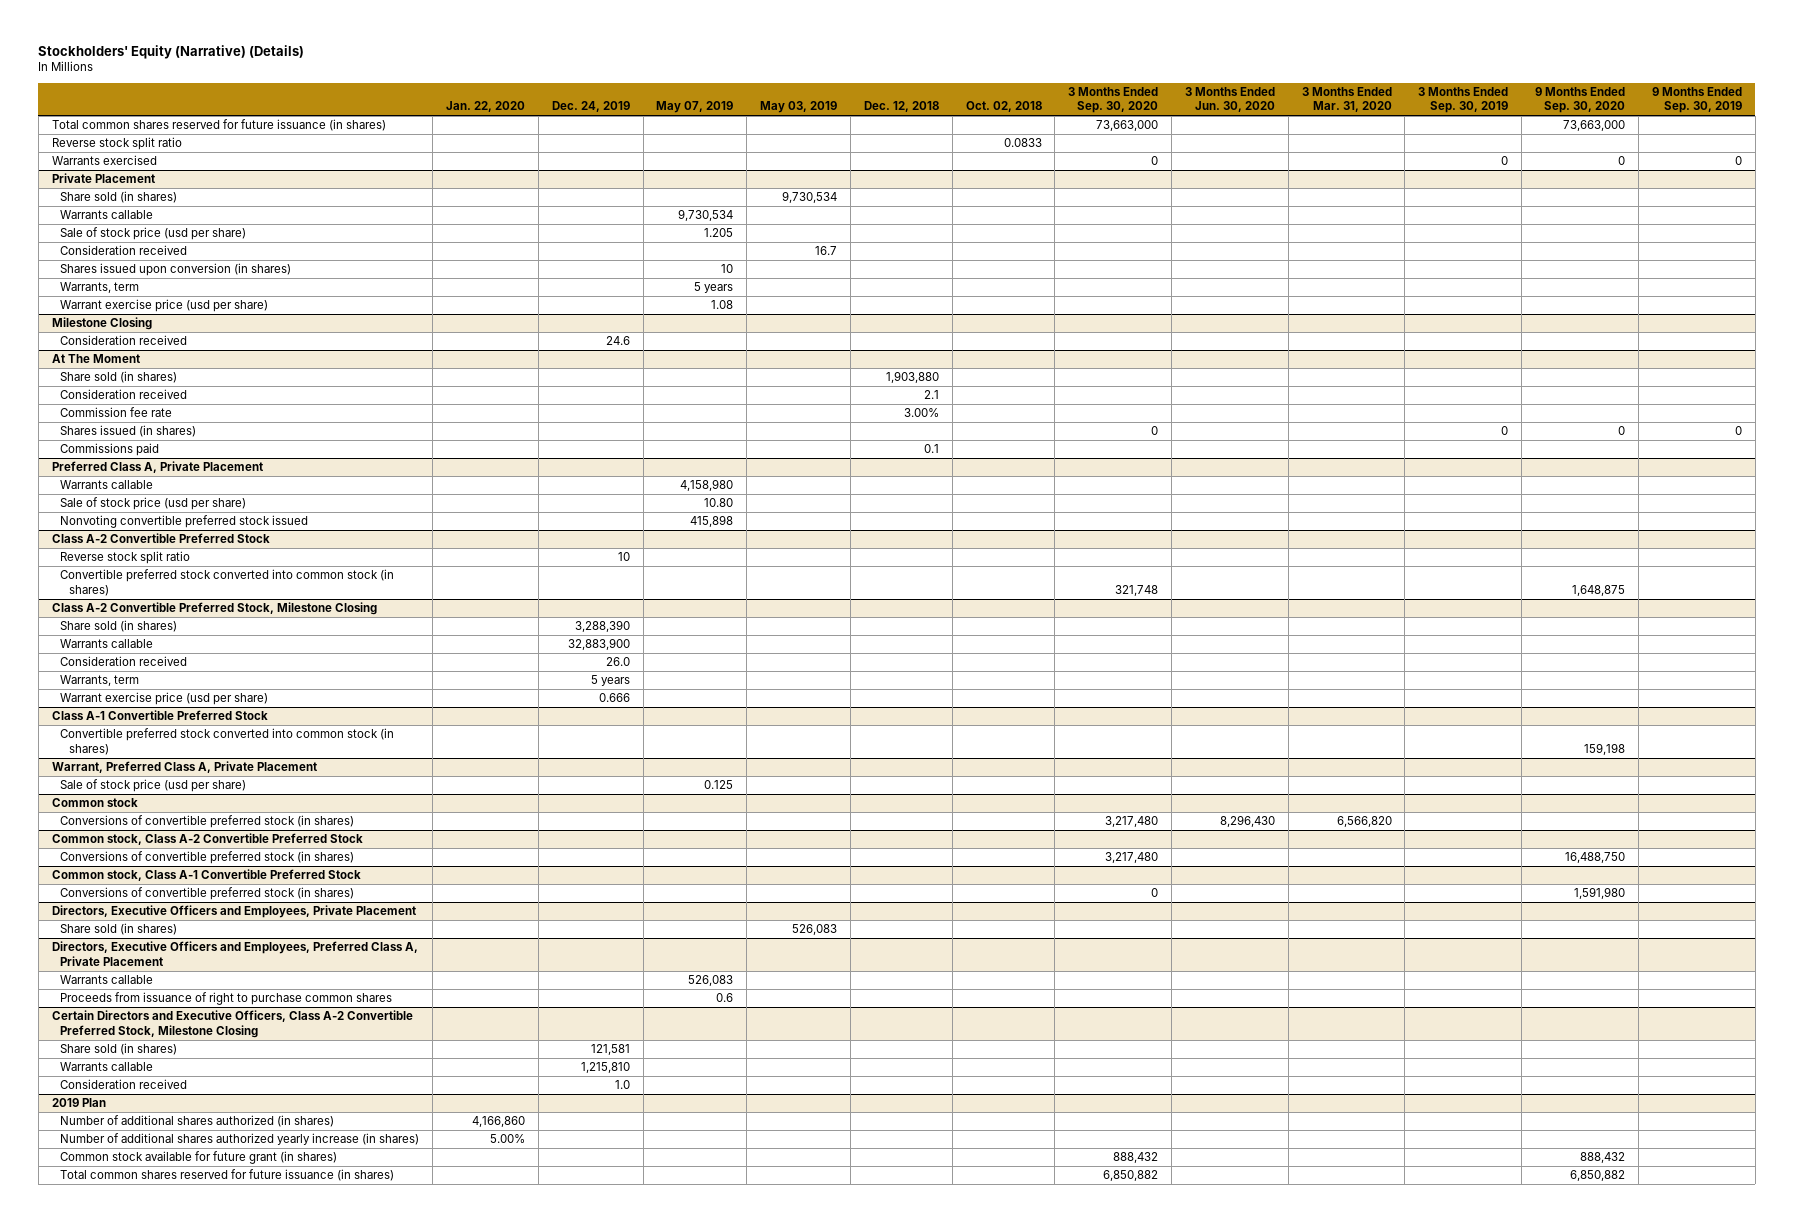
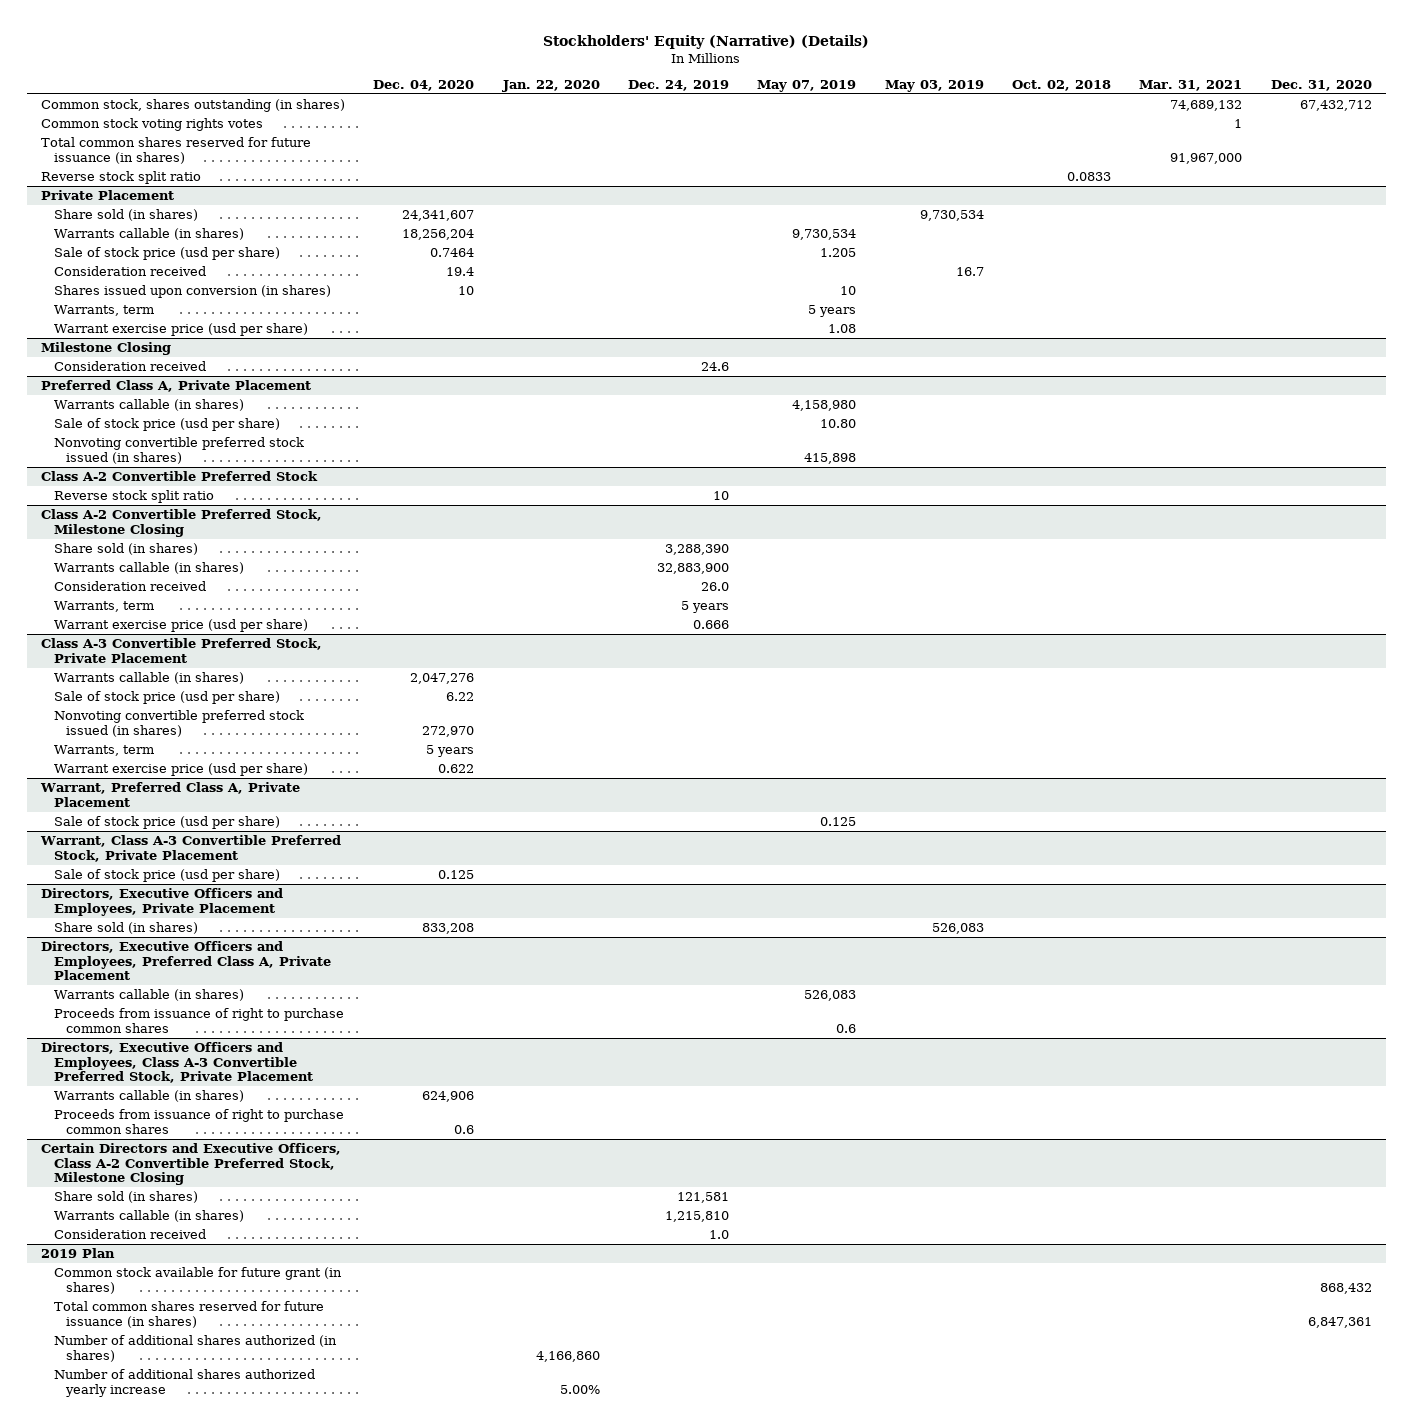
- | Jan. 22, 2020 | Dec. 24, 2019 | May 07, 2019 | May 03, 2019 | Dec. 12, 2018 | Oct. 02, 2018 | 3 Months Ended Sep. 30, 2020 | 3 Months Ended Jun. 30, 2020 | 3 Months Ended Mar. 31, 2020 | 3 Months Ended Sep. 30, 2019 | 9 Months Ended Sep. 30, 2020 | 9 Months Ended Sep. 30, 2019
+ | Dec. 04, 2020 | Jan. 22, 2020 | Dec. 24, 2019 | May 07, 2019 | May 03, 2019 | Oct. 02, 2018 | Mar. 31, 2021 | Dec. 31, 2020
+ Common stock, shares outstanding (in shares) | | | | | | | 74,689,132 | 67,432,712
+ Common stock voting rights votes | | | | | | | 1 |
- Warrants exercised | | | | | | | 0 | | | 0 | 0 | 0
@ Private Placement
- Warrants callable | | | 9,730,534 | | | | | | | | |
+ Warrants callable (in shares) | 18,256,204 | | | 9,730,534 | | | |
- At The Moment
- Share sold (in shares) | | | | | 1,903,880 | | | | | | |
- Consideration received | | | | | 2.1 | | | | | | |
- Commission fee rate | | | | | 3.00% | | | | | | |
- Shares issued (in shares) | | | | | | | 0 | | | 0 | 0 | 0
- Commissions paid | | | | | 0.1 | | | | | | |
@ Preferred Class A, Private Placement
- Warrants callable | | | 4,158,980 | | | | | | | | |
+ Warrants callable (in shares) | | | | 4,158,980 | | | |
- Nonvoting convertible preferred stock issued | | | 415,898 | | | | | | | | |
+ Nonvoting convertible preferred stock issued (in shares) | | | | 415,898 | | | |
@ Class A-2 Convertible Preferred Stock
- Convertible preferred stock converted into common stock (in shares) | | | | | | | 321,748 | | | | 1,648,875 |
@ Class A-2 Convertible Preferred Stock, Milestone Closing
- Warrants callable | | 32,883,900 | | | | | | | | | |
+ Warrants callable (in shares) | | | 32,883,900 | | | | |
- Class A-1 Convertible Preferred Stock
- Convertible preferred stock converted into common stock (in shares) | | | | | | | | | | | 159,198 |
+ Class A-3 Convertible Preferred Stock, Private Placement
+ Warrants callable (in shares) | 2,047,276 | | | | | | |
+ Sale of stock price (usd per share) | 6.22 | | | | | | |
+ Nonvoting convertible preferred stock issued (in shares) | 272,970 | | | | | | |
+ Warrants, term | 5 years | | | | | | |
+ Warrant exercise price (usd per share) | 0.622 | | | | | | |
- Common stock
- Conversions of convertible preferred stock (in shares) | | | | | | | 3,217,480 | 8,296,430 | 6,566,820 | | |
- Common stock, Class A-2 Convertible Preferred Stock
- Conversions of convertible preferred stock (in shares) | | | | | | | 3,217,480 | | | | 16,488,750 |
- Common stock, Class A-1 Convertible Preferred Stock
- Conversions of convertible preferred stock (in shares) | | | | | | | 0 | | | | 1,591,980 |
+ Warrant, Class A-3 Convertible Preferred Stock, Private Placement
+ Sale of stock price (usd per share) | 0.125 | | | | | | |
@ Directors, Executive Officers and Employees, Preferred Class A, Private Placement
- Warrants callable | | | 526,083 | | | | | | | | |
+ Warrants callable (in shares) | | | | 526,083 | | | |
+ Directors, Executive Officers and Employees, Class A-3 Convertible Preferred Stock, Private Placement
+ Warrants callable (in shares) | 624,906 | | | | | | |
+ Proceeds from issuance of right to purchase common shares | 0.6 | | | | | | |
@ Certain Directors and Executive Officers, Class A-2 Convertible Preferred Stock, Milestone Closing
- Warrants callable | | 1,215,810 | | | | | | | | | |
+ Warrants callable (in shares) | | | 1,215,810 | | | | |
@ 2019 Plan
- Number of additional shares authorized yearly increase (in shares) | 5.00% | | | | | | | | | | |
moved down: Number of additional shares authorized (in shares) | | 4,166,860 | | | | | |
+ Number of additional shares authorized yearly increase | | 5.00% | | | | | |

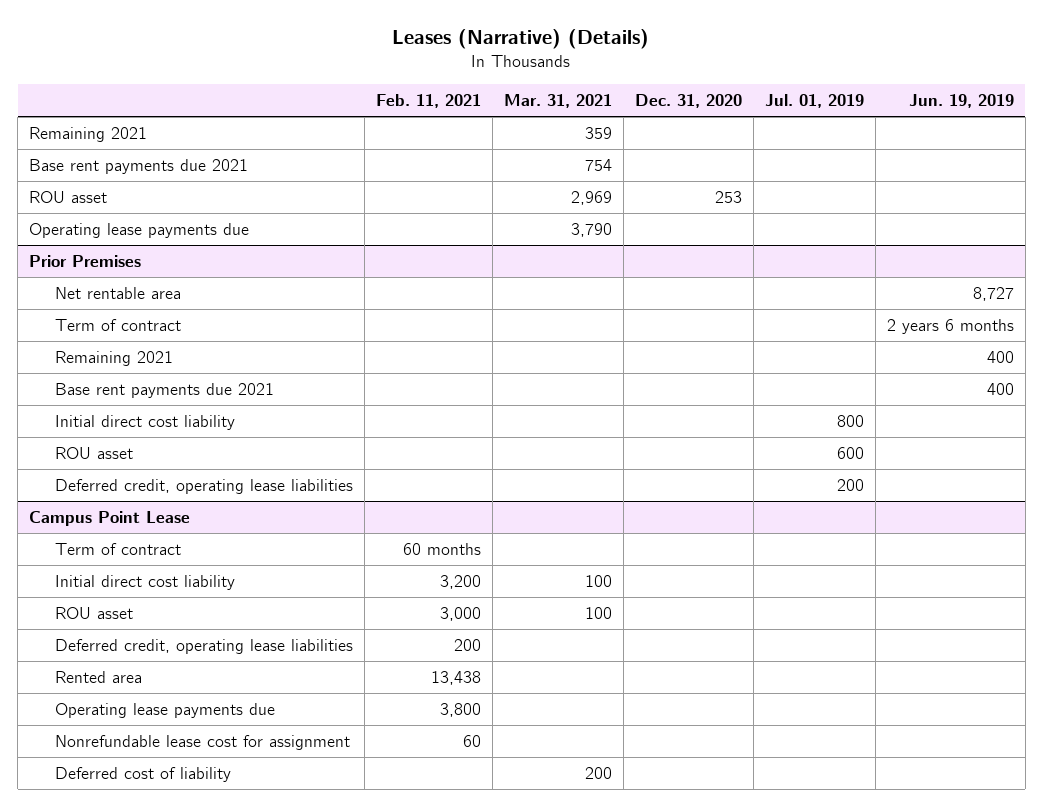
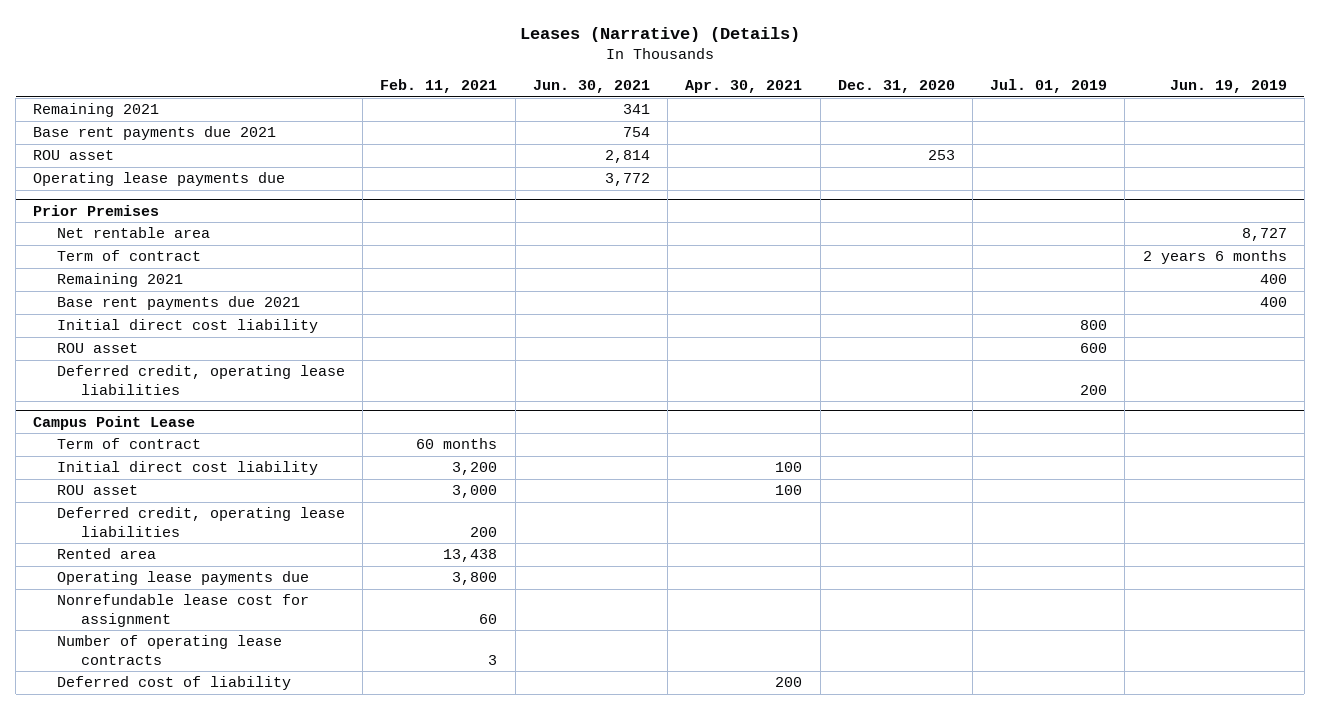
- | Feb. 11, 2021 | Mar. 31, 2021 | Dec. 31, 2020 | Jul. 01, 2019 | Jun. 19, 2019
+ | Feb. 11, 2021 | Jun. 30, 2021 | Apr. 30, 2021 | Dec. 31, 2020 | Jul. 01, 2019 | Jun. 19, 2019
@ Campus Point Lease
+ Number of operating lease contracts | 3 | | | | |

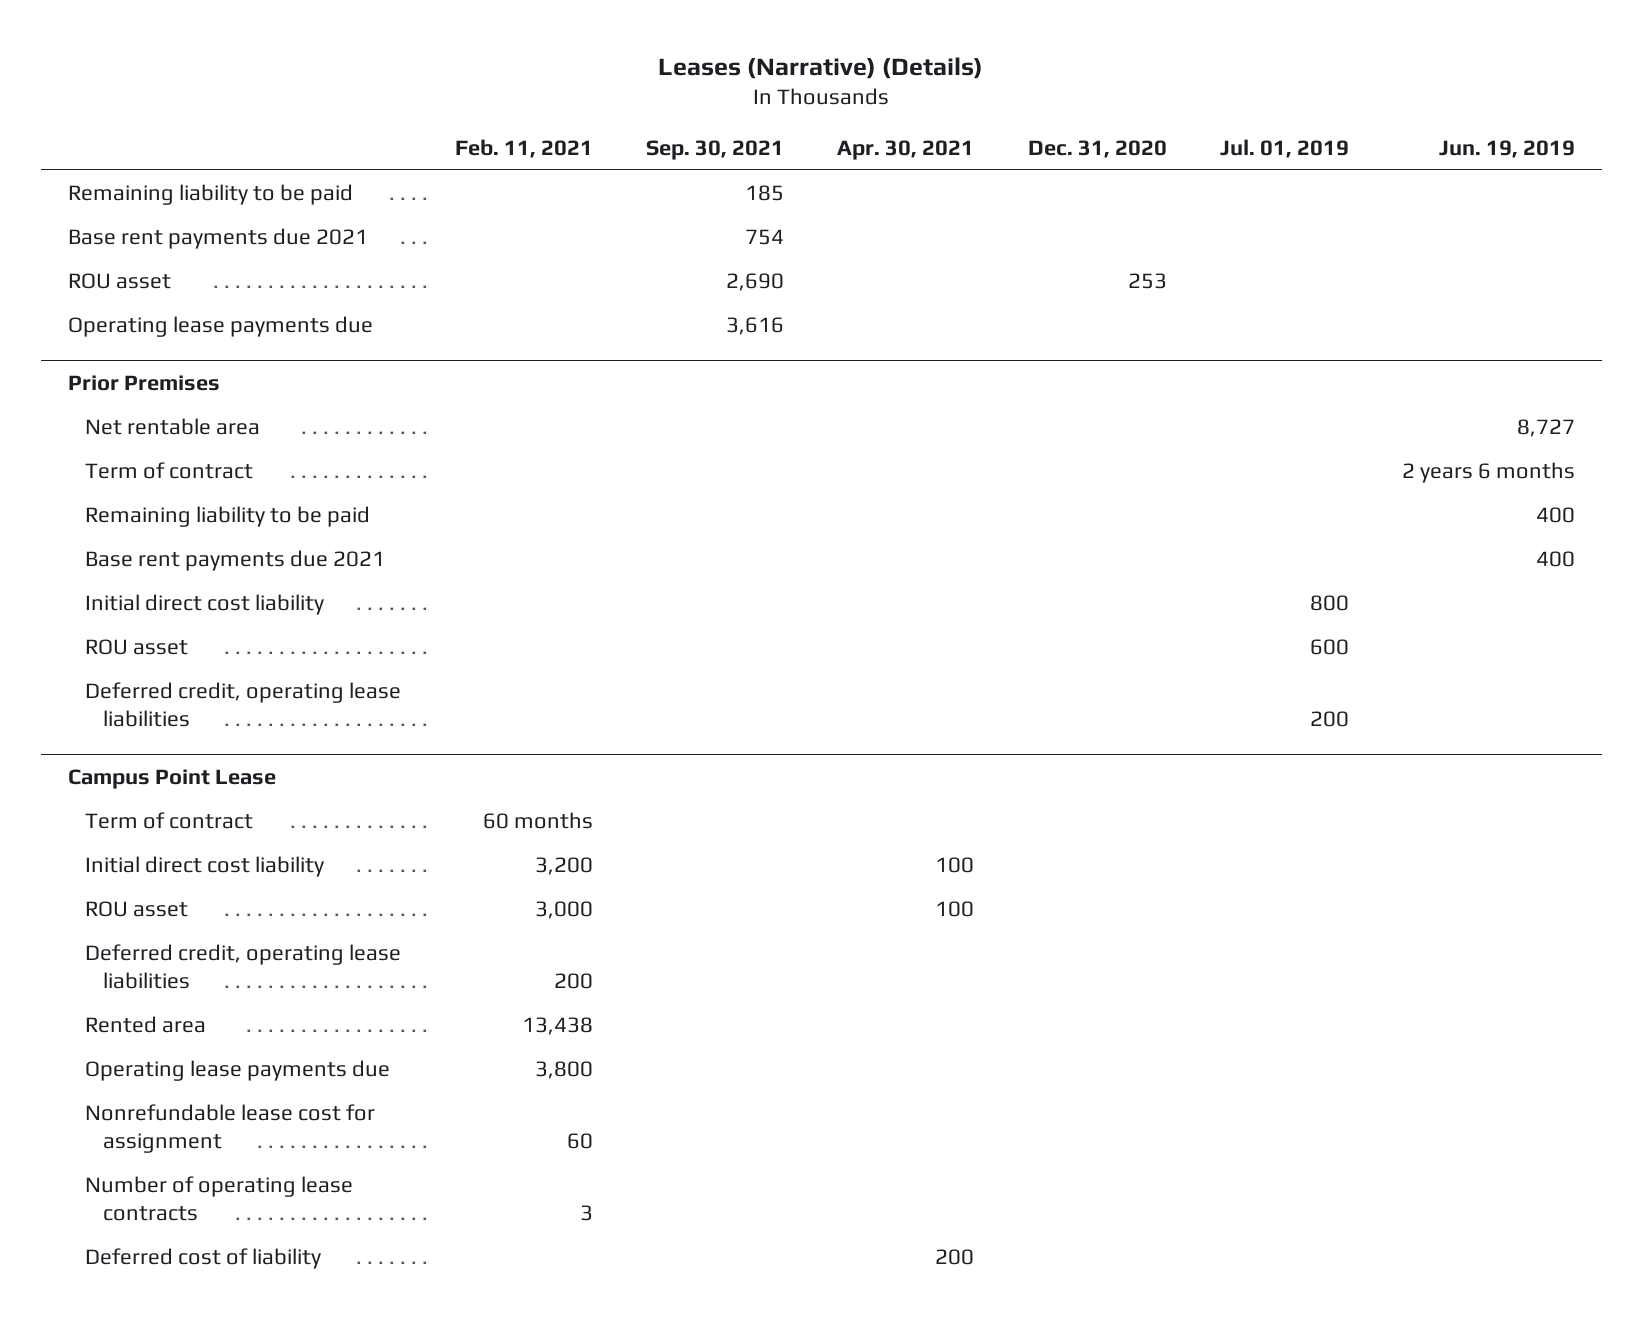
- | Feb. 11, 2021 | Jun. 30, 2021 | Apr. 30, 2021 | Dec. 31, 2020 | Jul. 01, 2019 | Jun. 19, 2019
+ | Feb. 11, 2021 | Sep. 30, 2021 | Apr. 30, 2021 | Dec. 31, 2020 | Jul. 01, 2019 | Jun. 19, 2019
- Remaining 2021 | | 341 | | | |
+ Remaining liability to be paid | | 185 | | | |
@ Prior Premises
- Remaining 2021 | | | | | | 400
+ Remaining liability to be paid | | | | | | 400

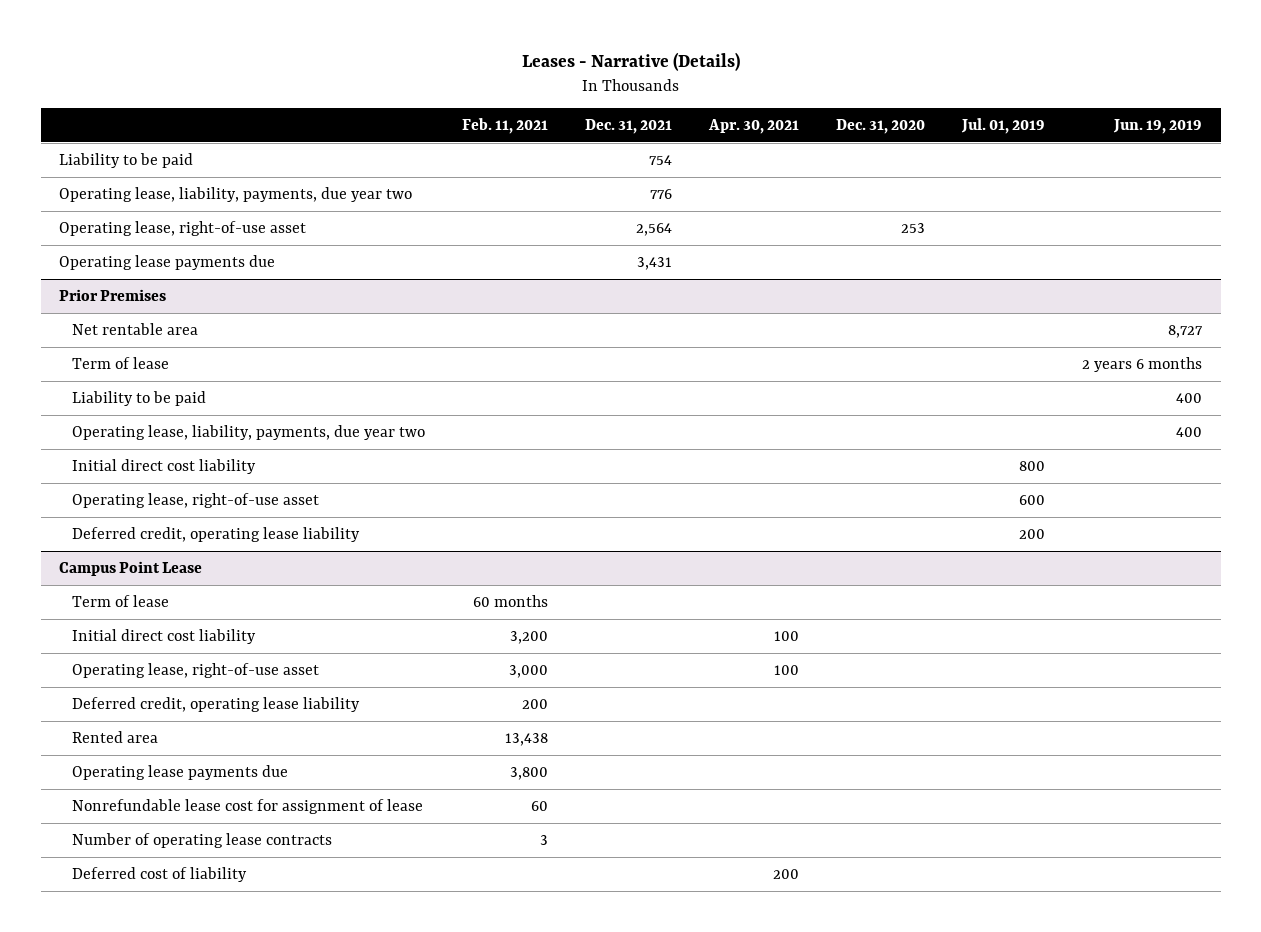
- Leases (Narrative) (Details)
+ Leases - Narrative (Details)
- | Feb. 11, 2021 | Sep. 30, 2021 | Apr. 30, 2021 | Dec. 31, 2020 | Jul. 01, 2019 | Jun. 19, 2019
+ | Feb. 11, 2021 | Dec. 31, 2021 | Apr. 30, 2021 | Dec. 31, 2020 | Jul. 01, 2019 | Jun. 19, 2019
- Remaining liability to be paid | | 185 | | | |
- Base rent payments due 2021 | | 754 | | | |
- ROU asset | | 2,690 | | 253 | |
+ Liability to be paid | | 754 | | | |
+ Operating lease, liability, payments, due year two | | 776 | | | |
+ Operating lease, right-of-use asset | | 2,564 | | 253 | |
@ Prior Premises
- Term of contract | | | | | | 2 years 6 months
- Remaining liability to be paid | | | | | | 400
- Base rent payments due 2021 | | | | | | 400
+ Term of lease | | | | | | 2 years 6 months
+ Liability to be paid | | | | | | 400
+ Operating lease, liability, payments, due year two | | | | | | 400
- ROU asset | | | | | 600 |
- Deferred credit, operating lease liabilities | | | | | 200 |
+ Operating lease, right-of-use asset | | | | | 600 |
+ Deferred credit, operating lease liability | | | | | 200 |
@ Campus Point Lease
- Term of contract | 60 months | | | | |
+ Term of lease | 60 months | | | | |
- ROU asset | 3,000 | | 100 | | |
- Deferred credit, operating lease liabilities | 200 | | | | |
+ Operating lease, right-of-use asset | 3,000 | | 100 | | |
+ Deferred credit, operating lease liability | 200 | | | | |
- Nonrefundable lease cost for assignment | 60 | | | | |
+ Nonrefundable lease cost for assignment of lease | 60 | | | | |

